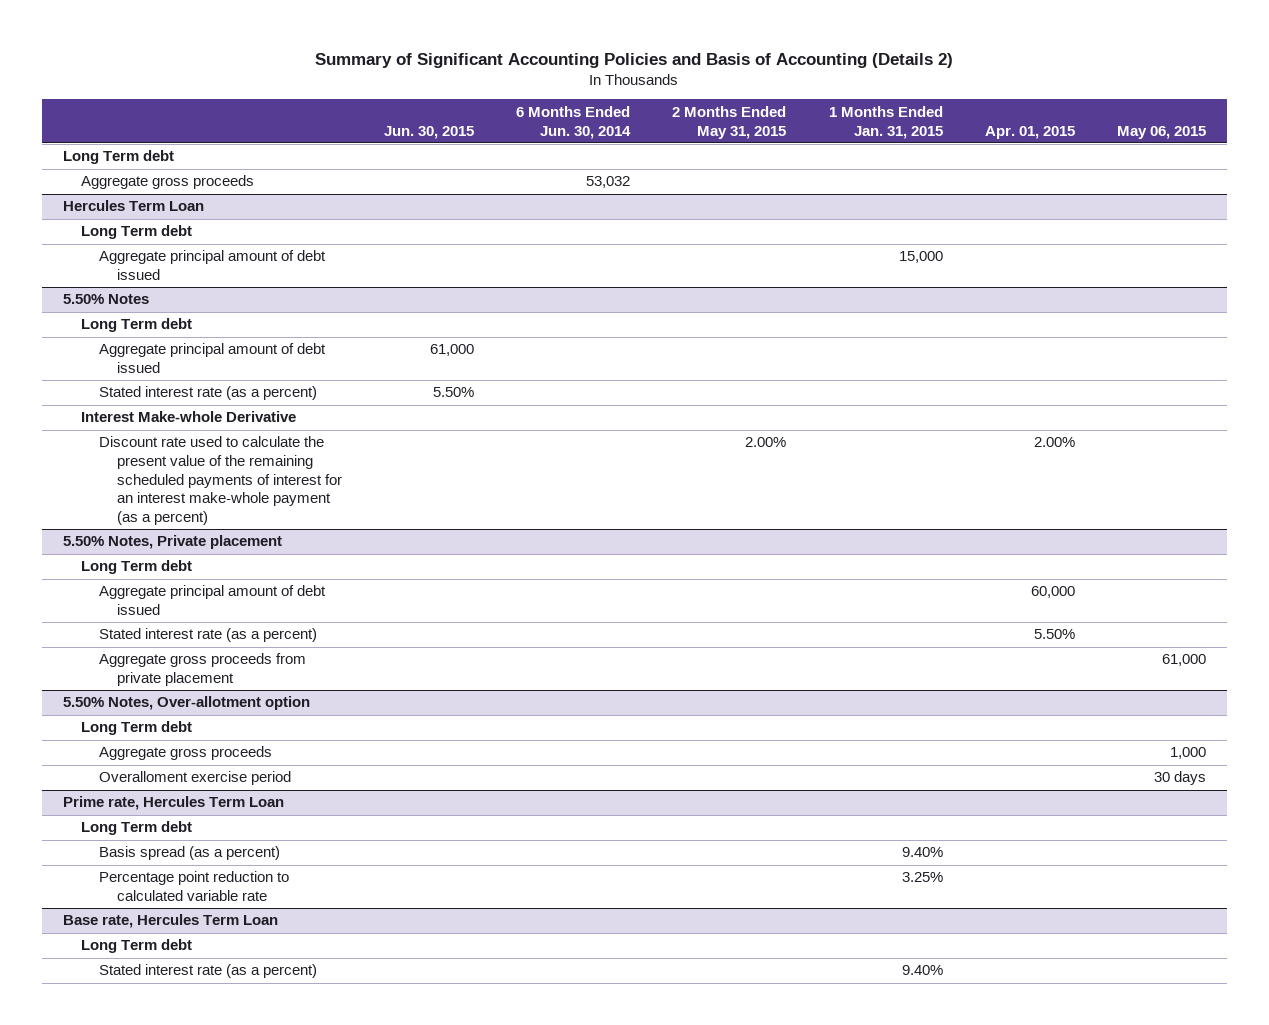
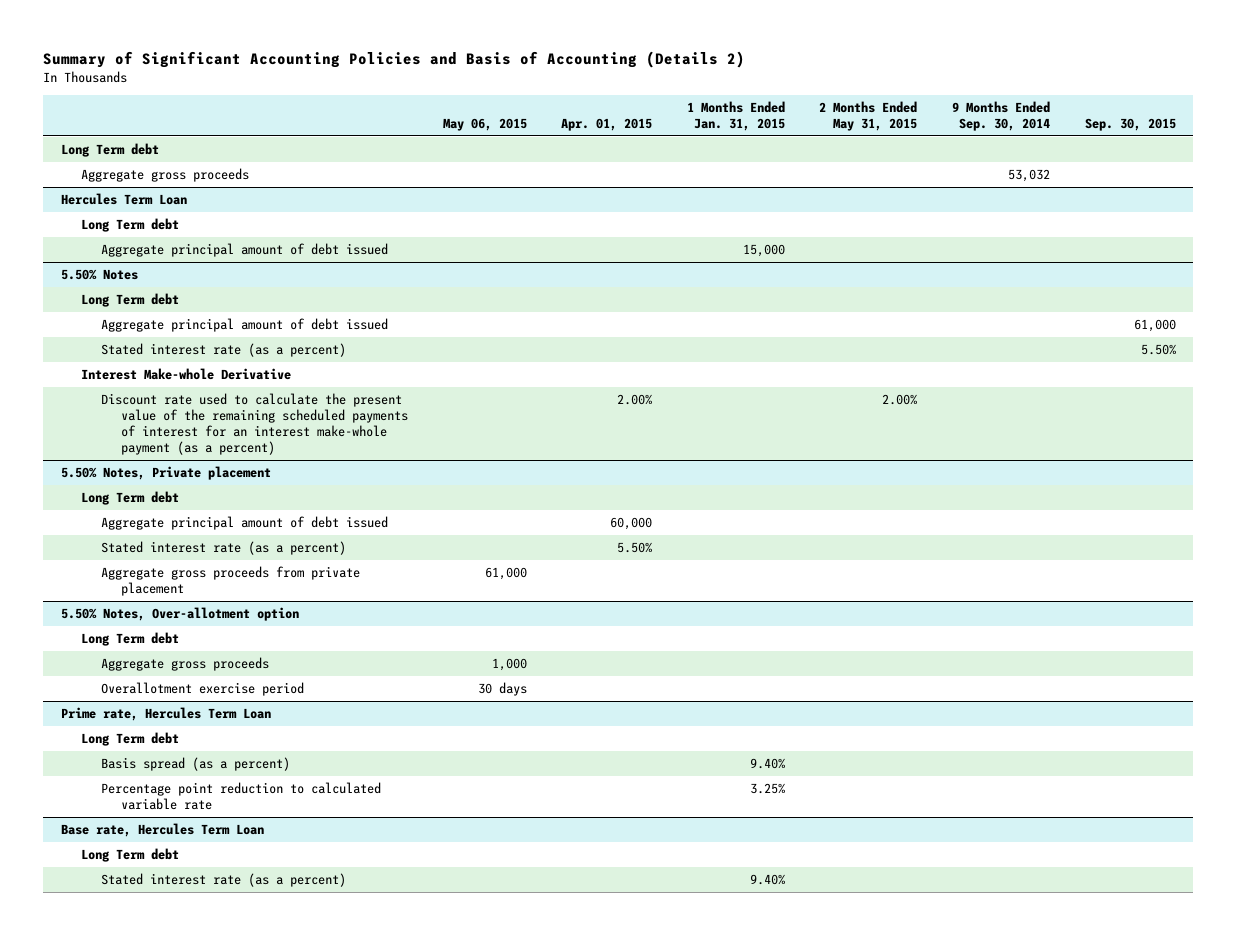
- | Jun. 30, 2015 | 6 Months Ended Jun. 30, 2014 | 2 Months Ended May 31, 2015 | 1 Months Ended Jan. 31, 2015 | Apr. 01, 2015 | May 06, 2015
+ | May 06, 2015 | Apr. 01, 2015 | 1 Months Ended Jan. 31, 2015 | 2 Months Ended May 31, 2015 | 9 Months Ended Sep. 30, 2014 | Sep. 30, 2015
@ 5.50% Notes, Over-allotment option
- Overalloment exercise period | | | | | | 30 days
+ Overallotment exercise period | 30 days | | | | |

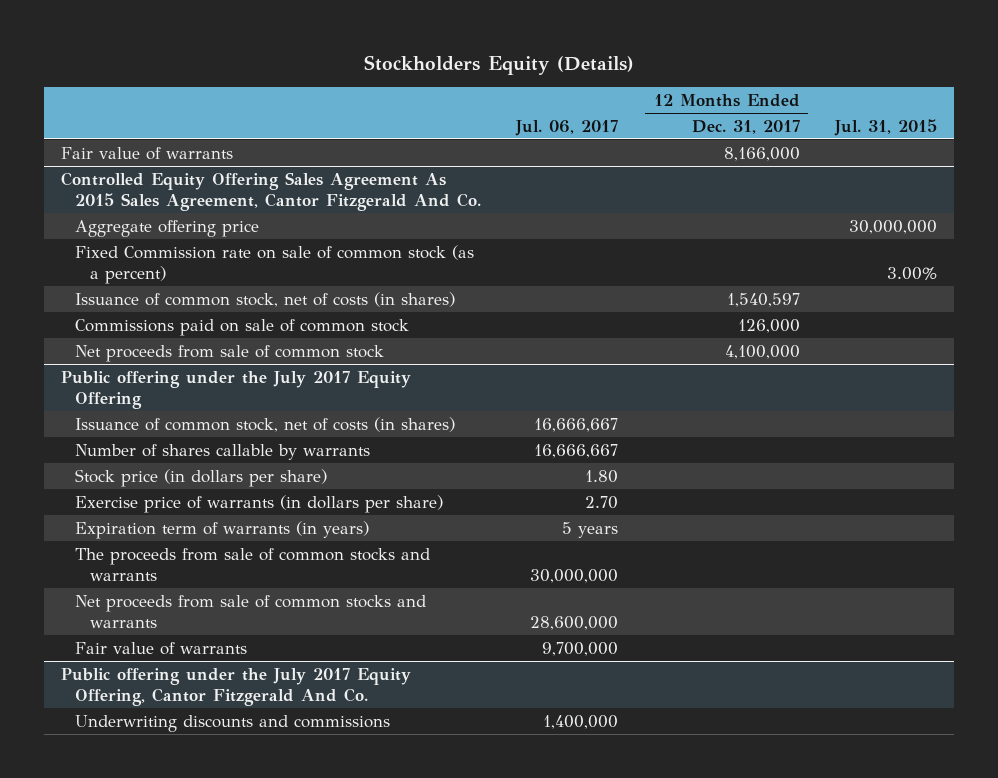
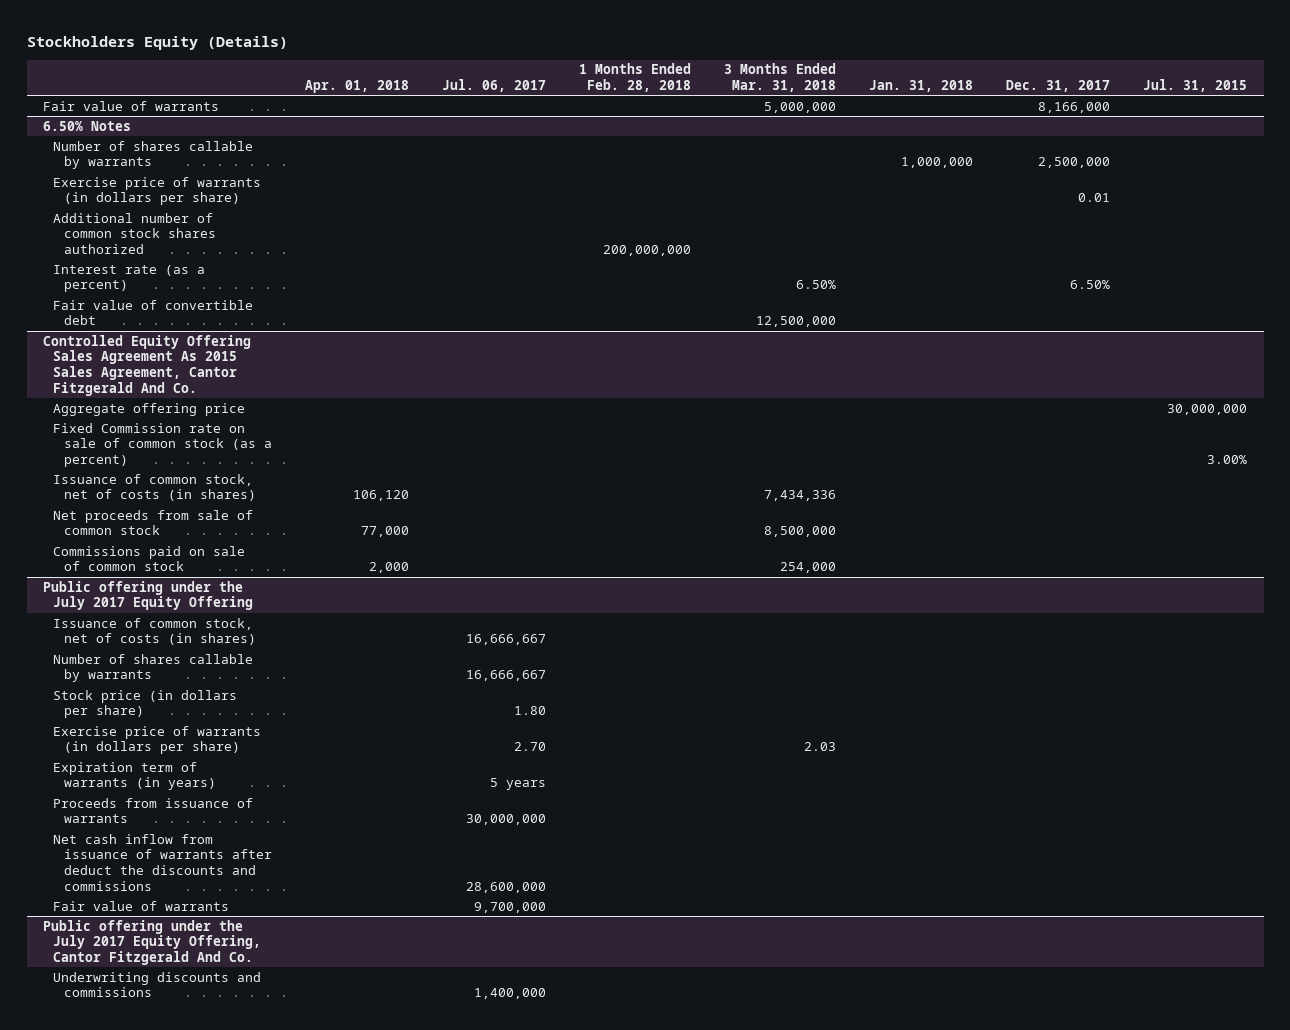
- | Jul. 06, 2017 | 12 Months Ended Dec. 31, 2017 | Jul. 31, 2015
+ | Apr. 01, 2018 | Jul. 06, 2017 | 1 Months Ended Feb. 28, 2018 | 3 Months Ended Mar. 31, 2018 | Jan. 31, 2018 | Dec. 31, 2017 | Jul. 31, 2015
+ 6.50% Notes
+ Number of shares callable by warrants | | | | | 1,000,000 | 2,500,000 |
+ Exercise price of warrants (in dollars per share) | | | | | | 0.01 |
+ Additional number of common stock shares authorized | | | 200,000,000 | | | |
+ Interest rate (as a percent) | | | | 6.50% | | 6.50% |
+ Fair value of convertible debt | | | | 12,500,000 | | |
@ Controlled Equity Offering Sales Agreement As 2015 Sales Agreement, Cantor Fitzgerald And Co.
moved down: Commissions paid on sale of common stock | 2,000 | | | 254,000 | | |
@ Public offering under the July 2017 Equity Offering
- The proceeds from sale of common stocks and warrants | 30,000,000 | |
- Net proceeds from sale of common stocks and warrants | 28,600,000 | |
+ Proceeds from issuance of warrants | | 30,000,000 | | | | |
+ Net cash inflow from issuance of warrants after deduct the discounts and commissions | | 28,600,000 | | | | |

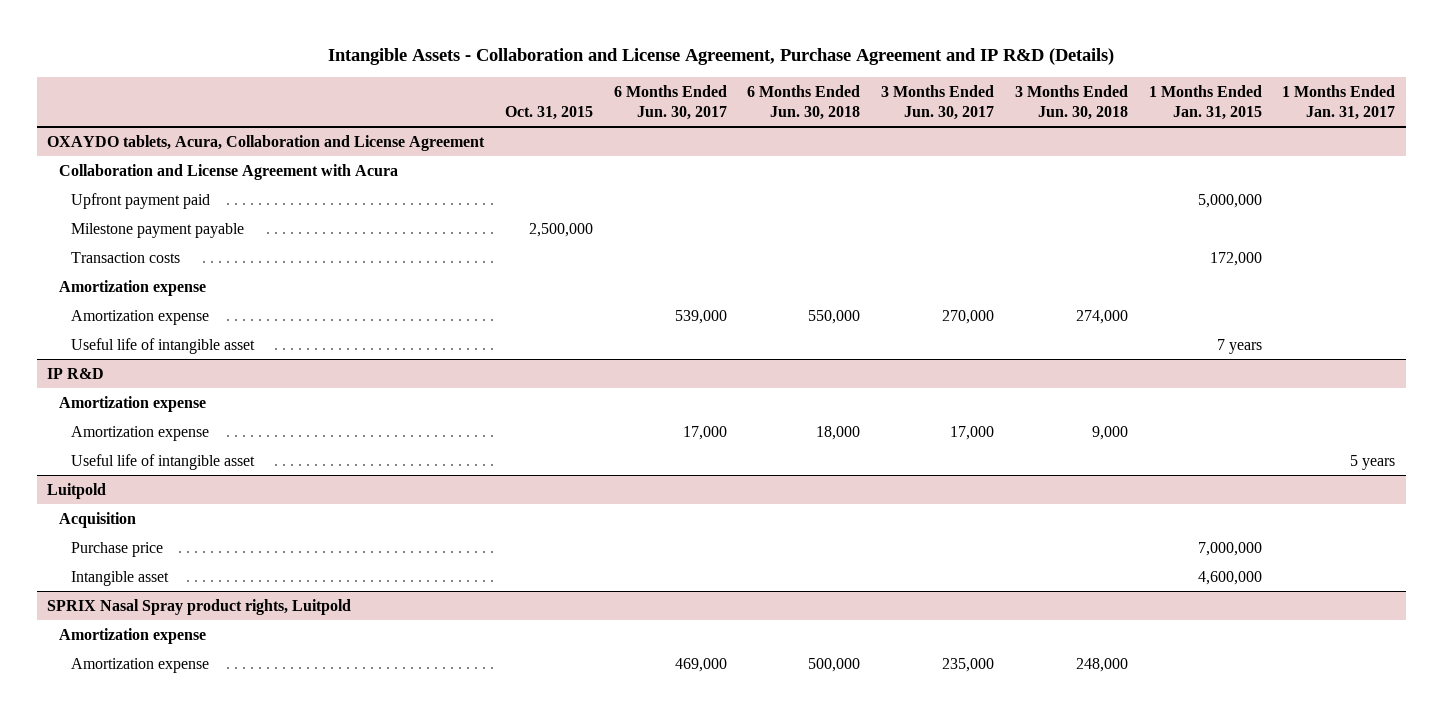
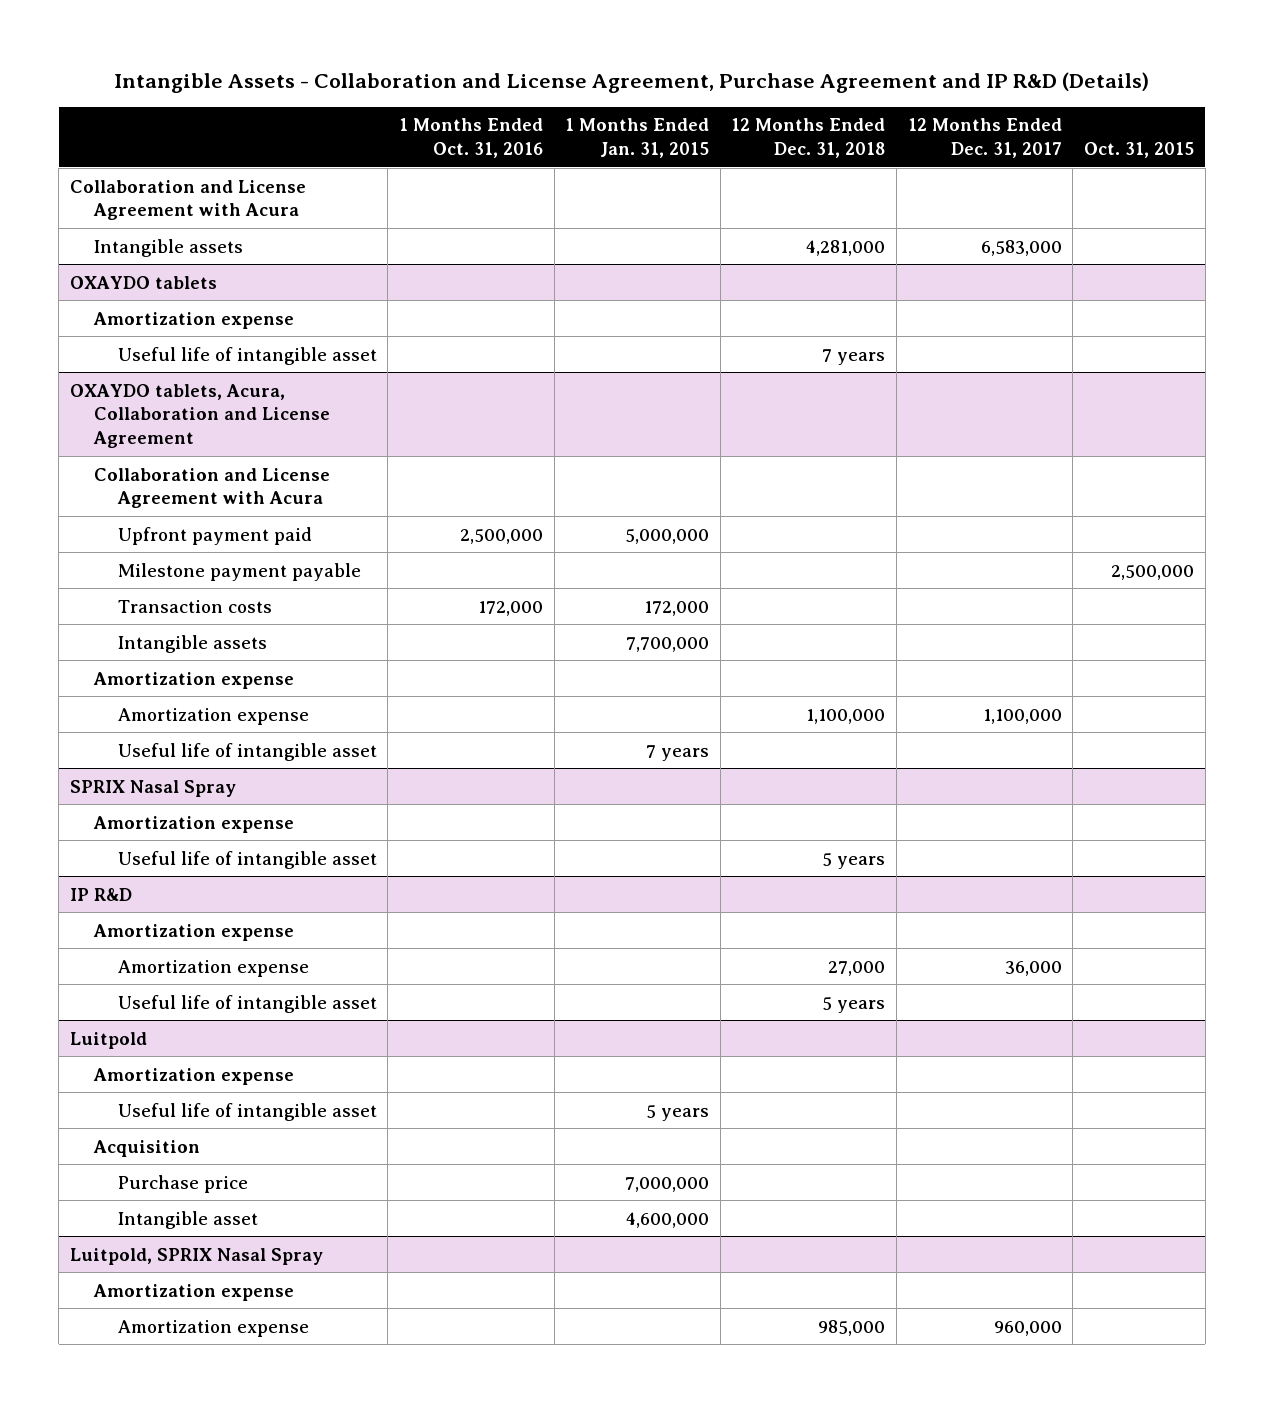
- | Oct. 31, 2015 | 6 Months Ended Jun. 30, 2017 | 6 Months Ended Jun. 30, 2018 | 3 Months Ended Jun. 30, 2017 | 3 Months Ended Jun. 30, 2018 | 1 Months Ended Jan. 31, 2015 | 1 Months Ended Jan. 31, 2017
+ | 1 Months Ended Oct. 31, 2016 | 1 Months Ended Jan. 31, 2015 | 12 Months Ended Dec. 31, 2018 | 12 Months Ended Dec. 31, 2017 | Oct. 31, 2015
+ Collaboration and License Agreement with Acura
+ Intangible assets | | | 4,281,000 | 6,583,000 |
+ OXAYDO tablets
+ Amortization expense
+ Useful life of intangible asset | | | 7 years | |
@ OXAYDO tablets, Acura, Collaboration and License Agreement
+ Intangible assets | | 7,700,000 | | |
+ SPRIX Nasal Spray
+ Amortization expense
+ Useful life of intangible asset | | | 5 years | |
@ Luitpold
+ Amortization expense
+ Useful life of intangible asset | | 5 years | | |
- SPRIX Nasal Spray product rights, Luitpold
+ Luitpold, SPRIX Nasal Spray

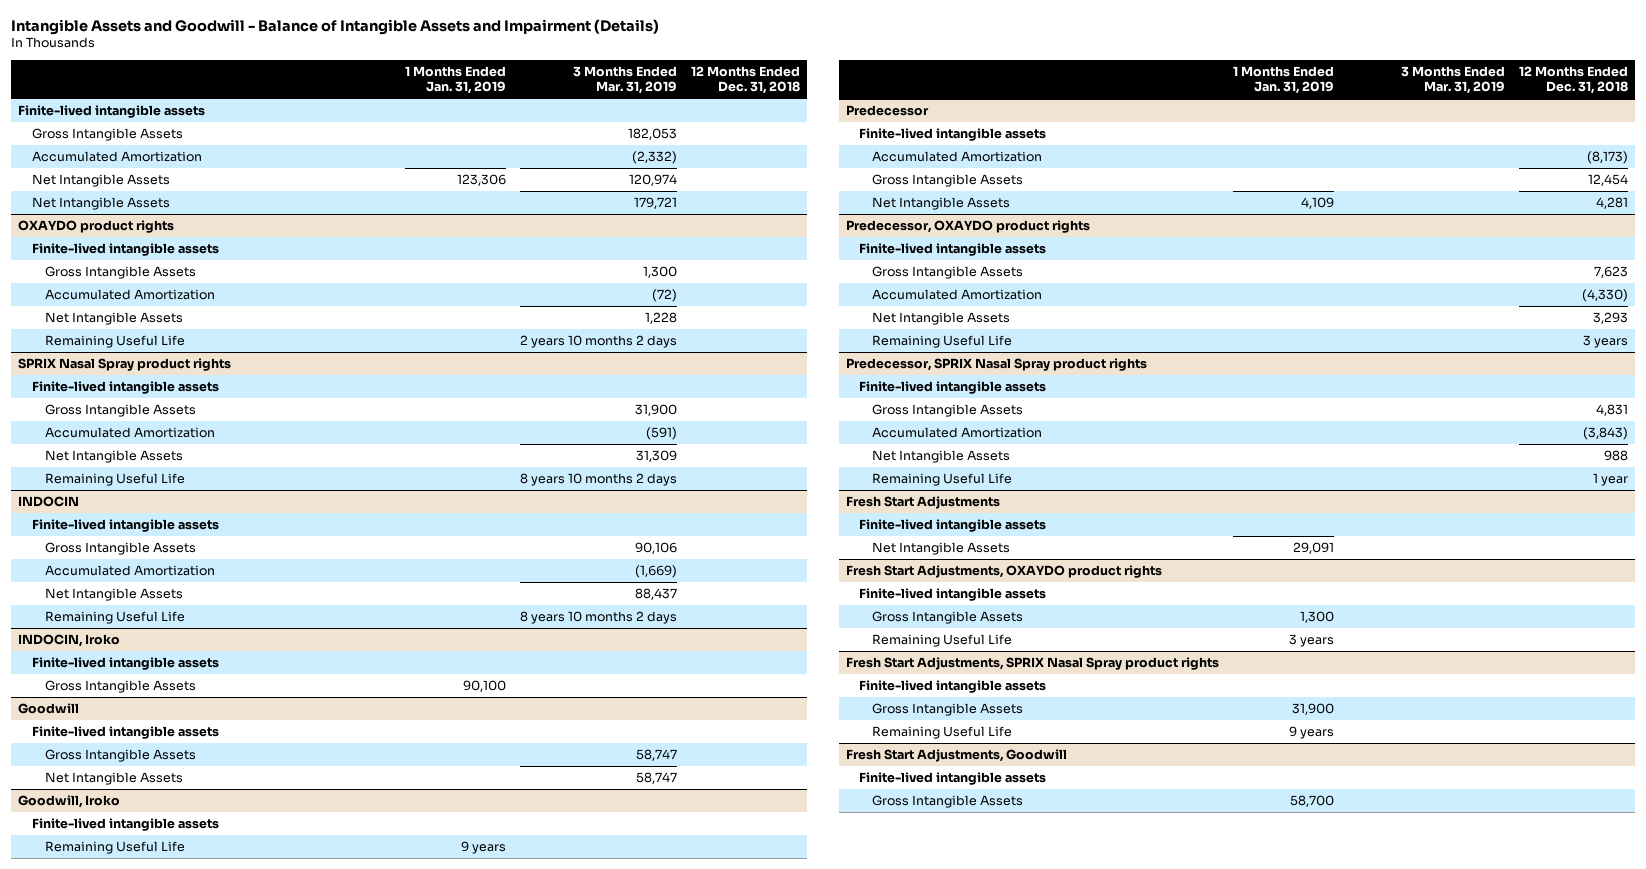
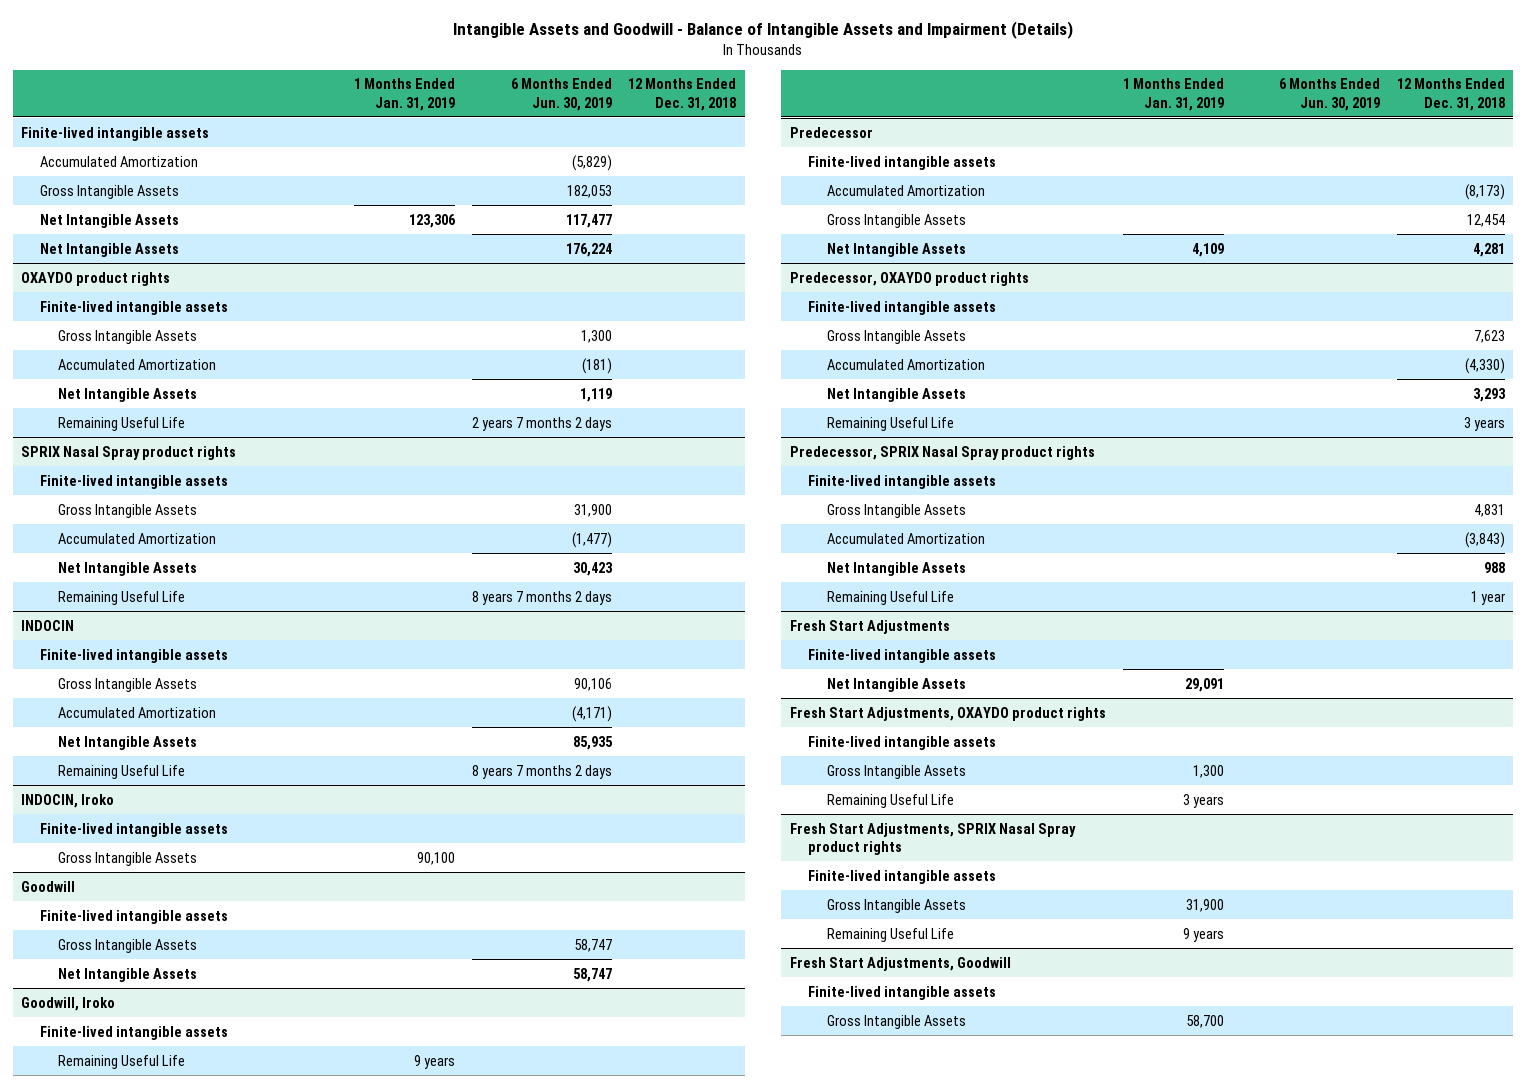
- | 1 Months Ended Jan. 31, 2019 | 3 Months Ended Mar. 31, 2019 | 12 Months Ended Dec. 31, 2018
+ | 1 Months Ended Jan. 31, 2019 | 6 Months Ended Jun. 30, 2019 | 12 Months Ended Dec. 31, 2018
moved down: Gross Intangible Assets | | 182,053 |

